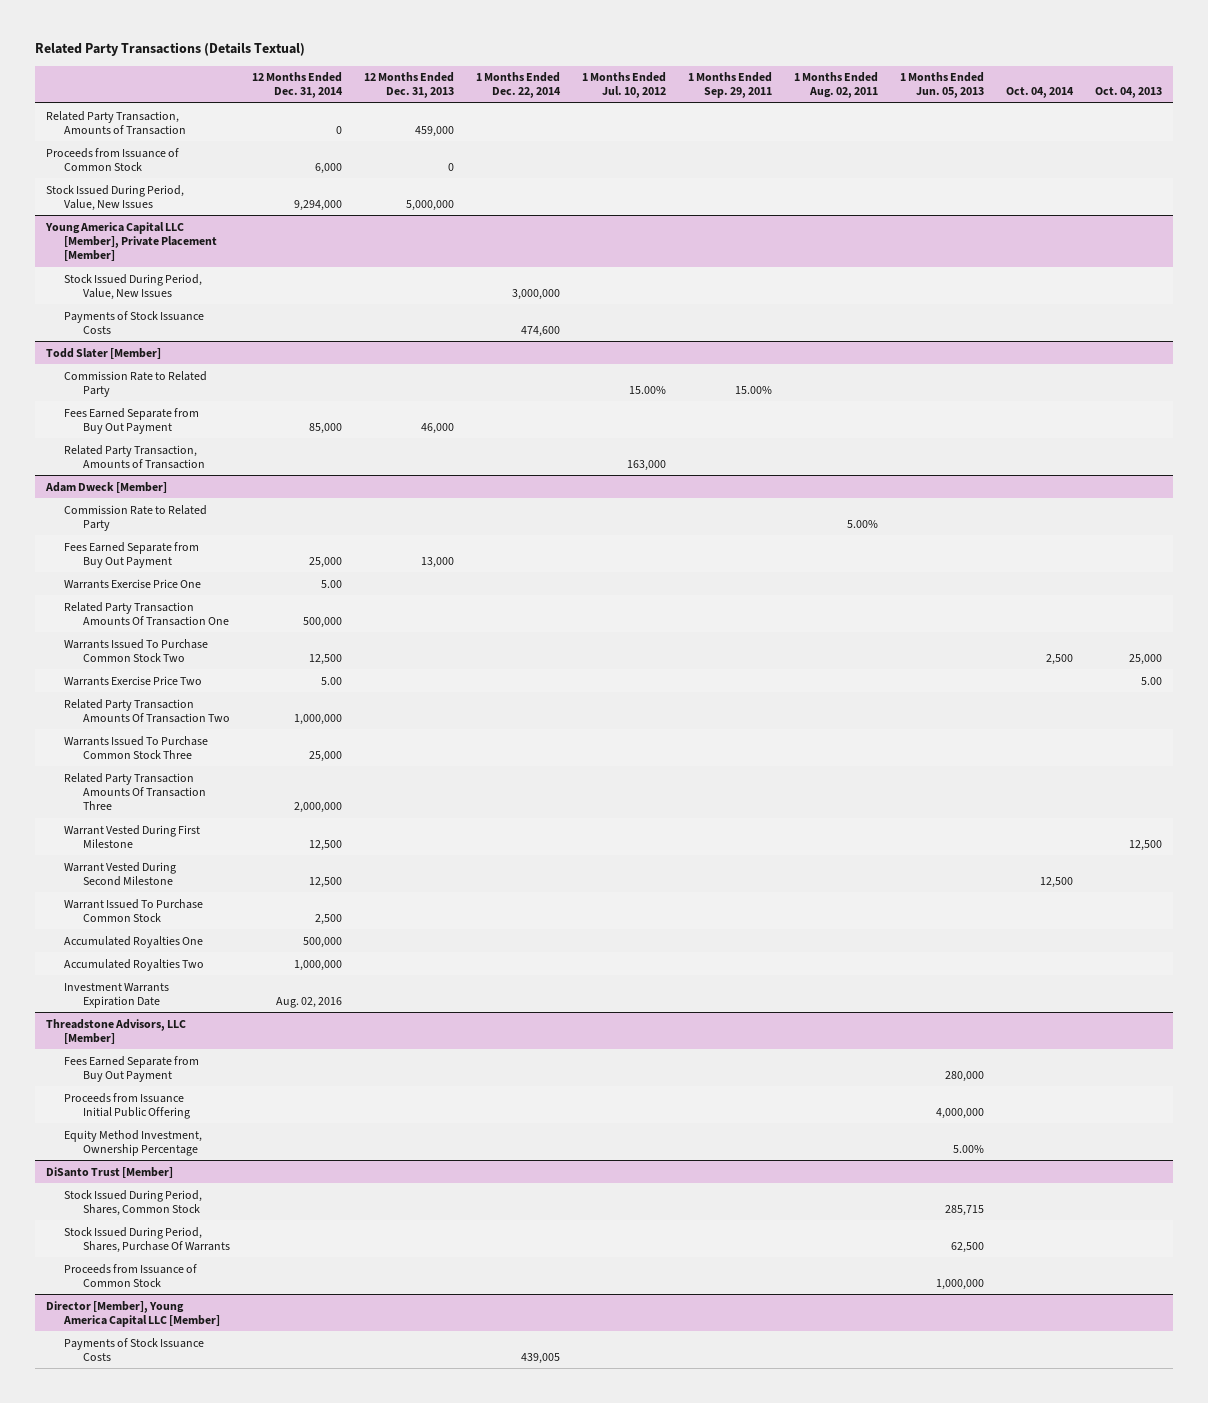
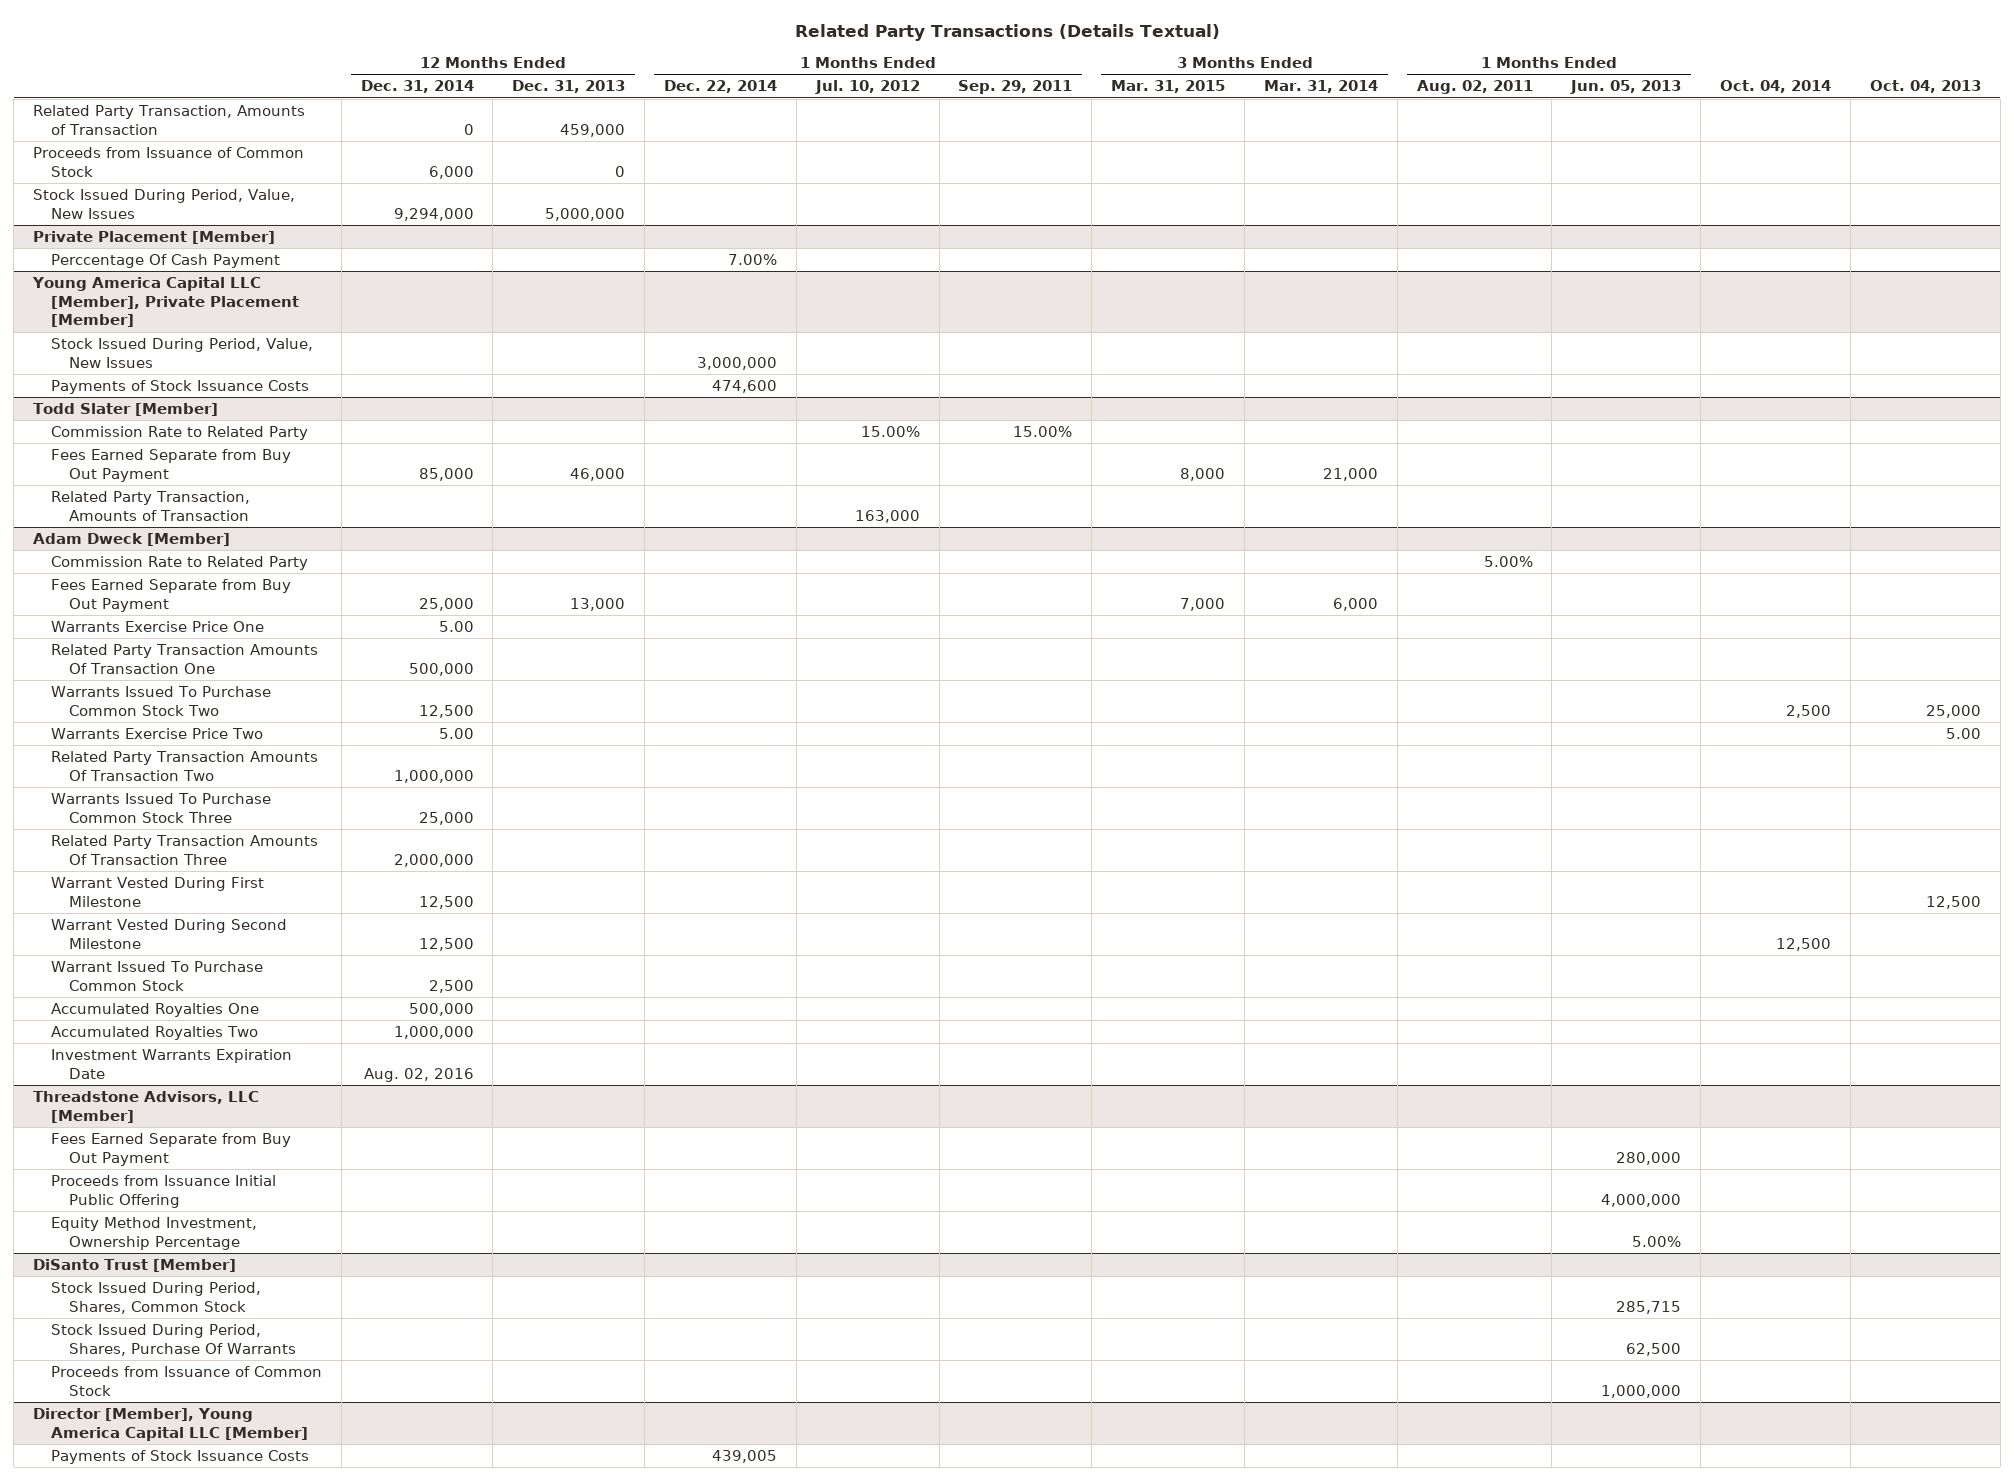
- | 12 Months Ended Dec. 31, 2014 | 12 Months Ended Dec. 31, 2013 | 1 Months Ended Dec. 22, 2014 | 1 Months Ended Jul. 10, 2012 | 1 Months Ended Sep. 29, 2011 | 1 Months Ended Aug. 02, 2011 | 1 Months Ended Jun. 05, 2013 | Oct. 04, 2014 | Oct. 04, 2013
+ | 12 Months Ended Dec. 31, 2014 | 12 Months Ended Dec. 31, 2013 | 1 Months Ended Dec. 22, 2014 | 1 Months Ended Jul. 10, 2012 | 1 Months Ended Sep. 29, 2011 | 3 Months Ended Mar. 31, 2015 | 3 Months Ended Mar. 31, 2014 | 1 Months Ended Aug. 02, 2011 | 1 Months Ended Jun. 05, 2013 | Oct. 04, 2014 | Oct. 04, 2013
+ Private Placement [Member]
+ Perccentage Of Cash Payment | | | 7.00% | | | | | | | |

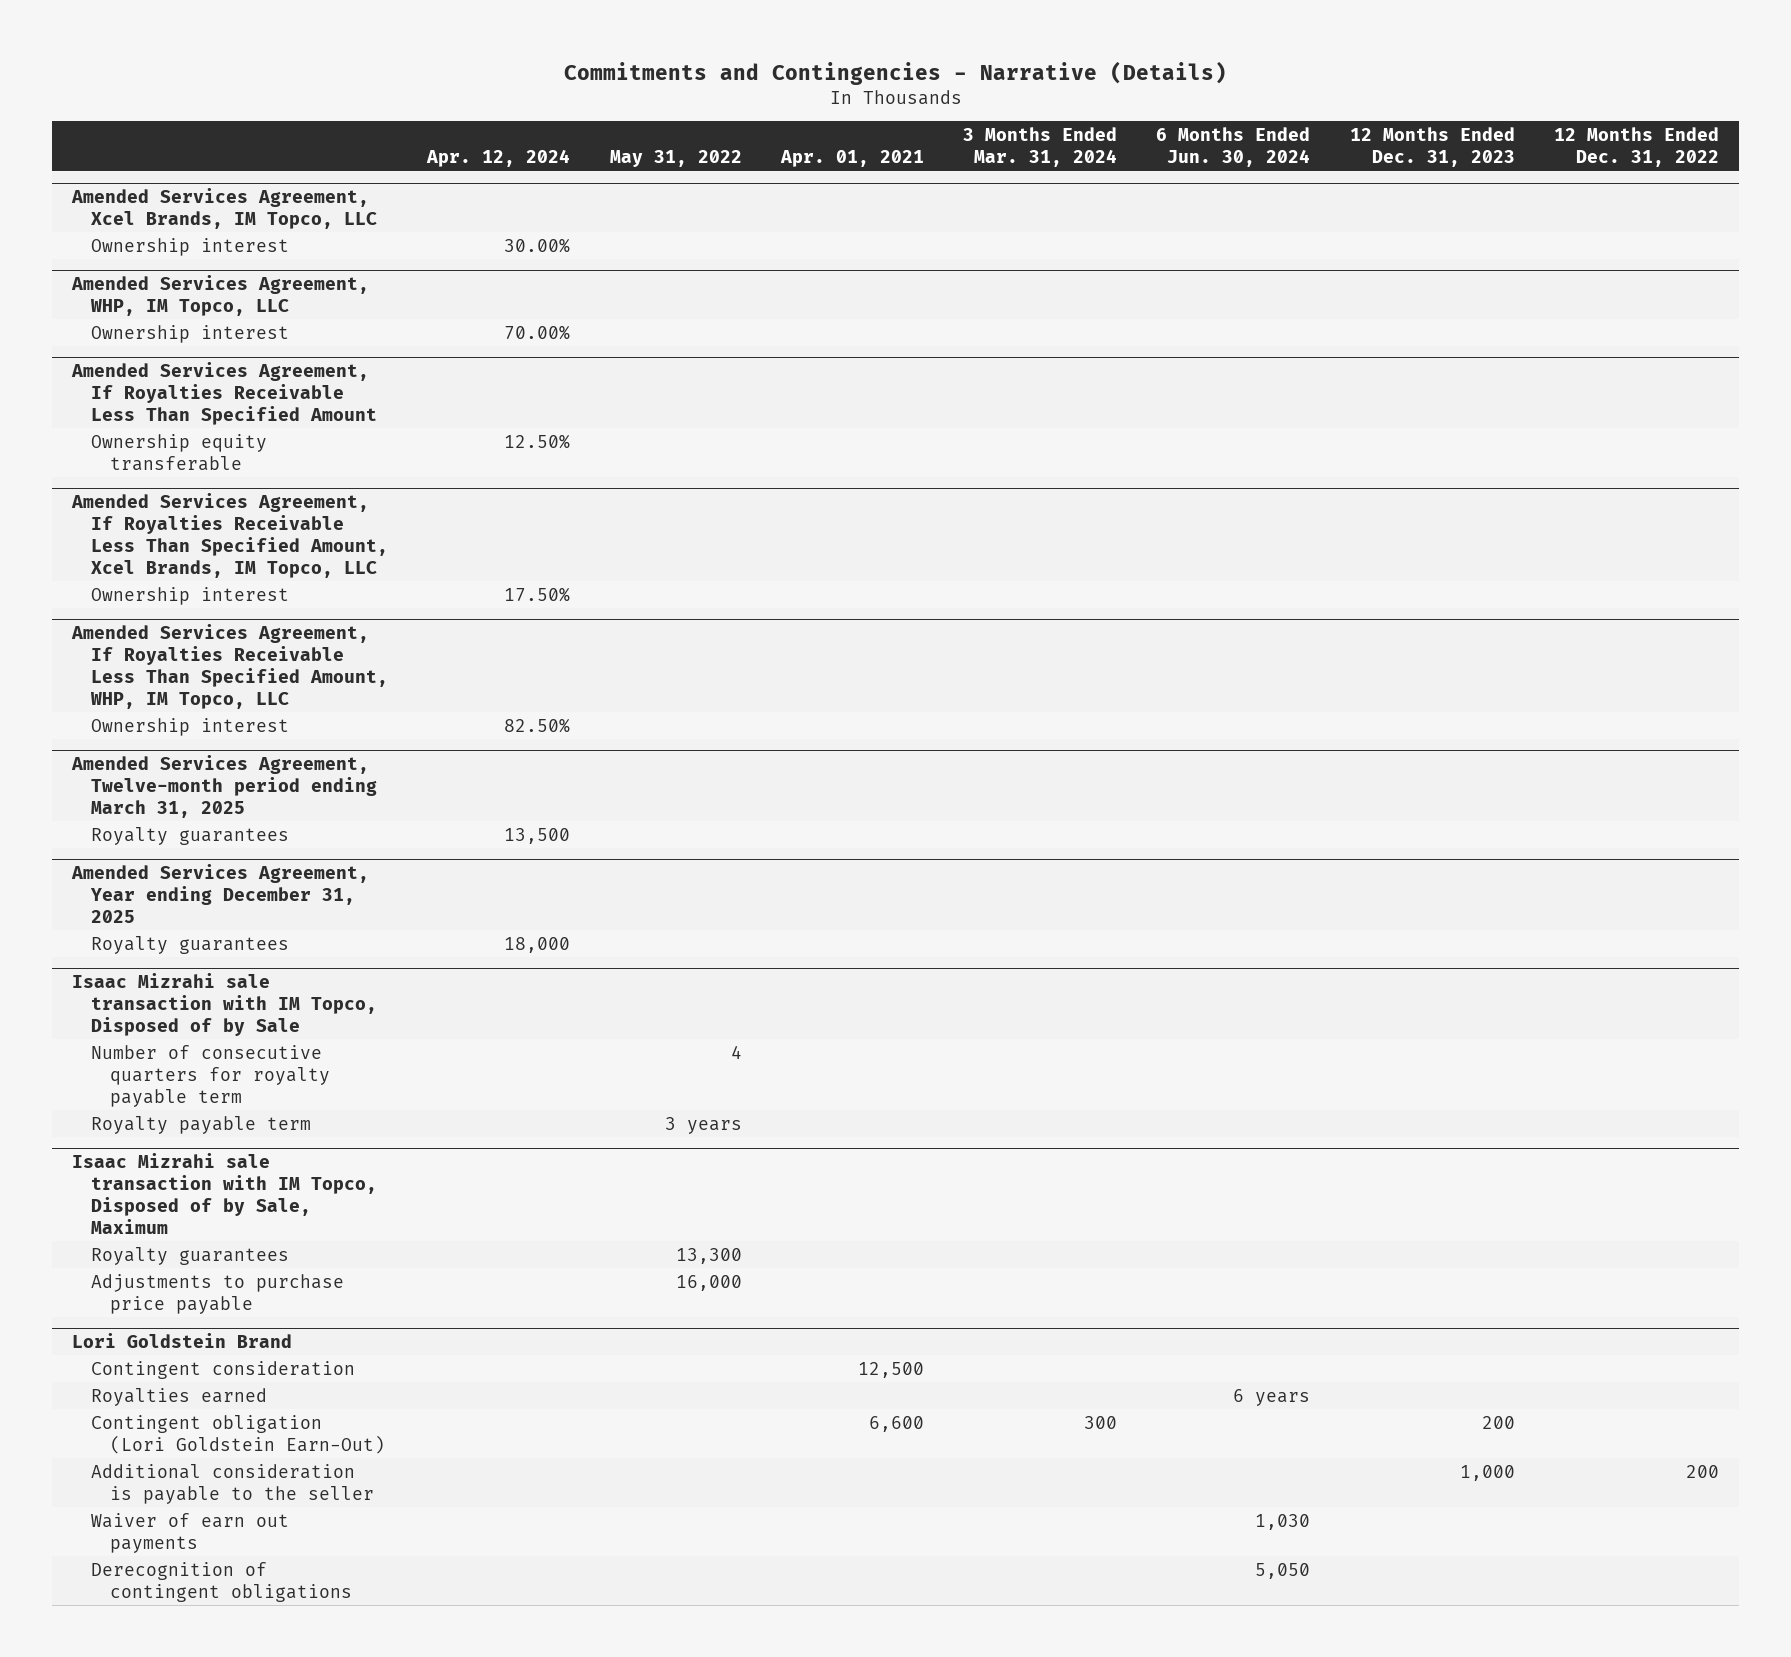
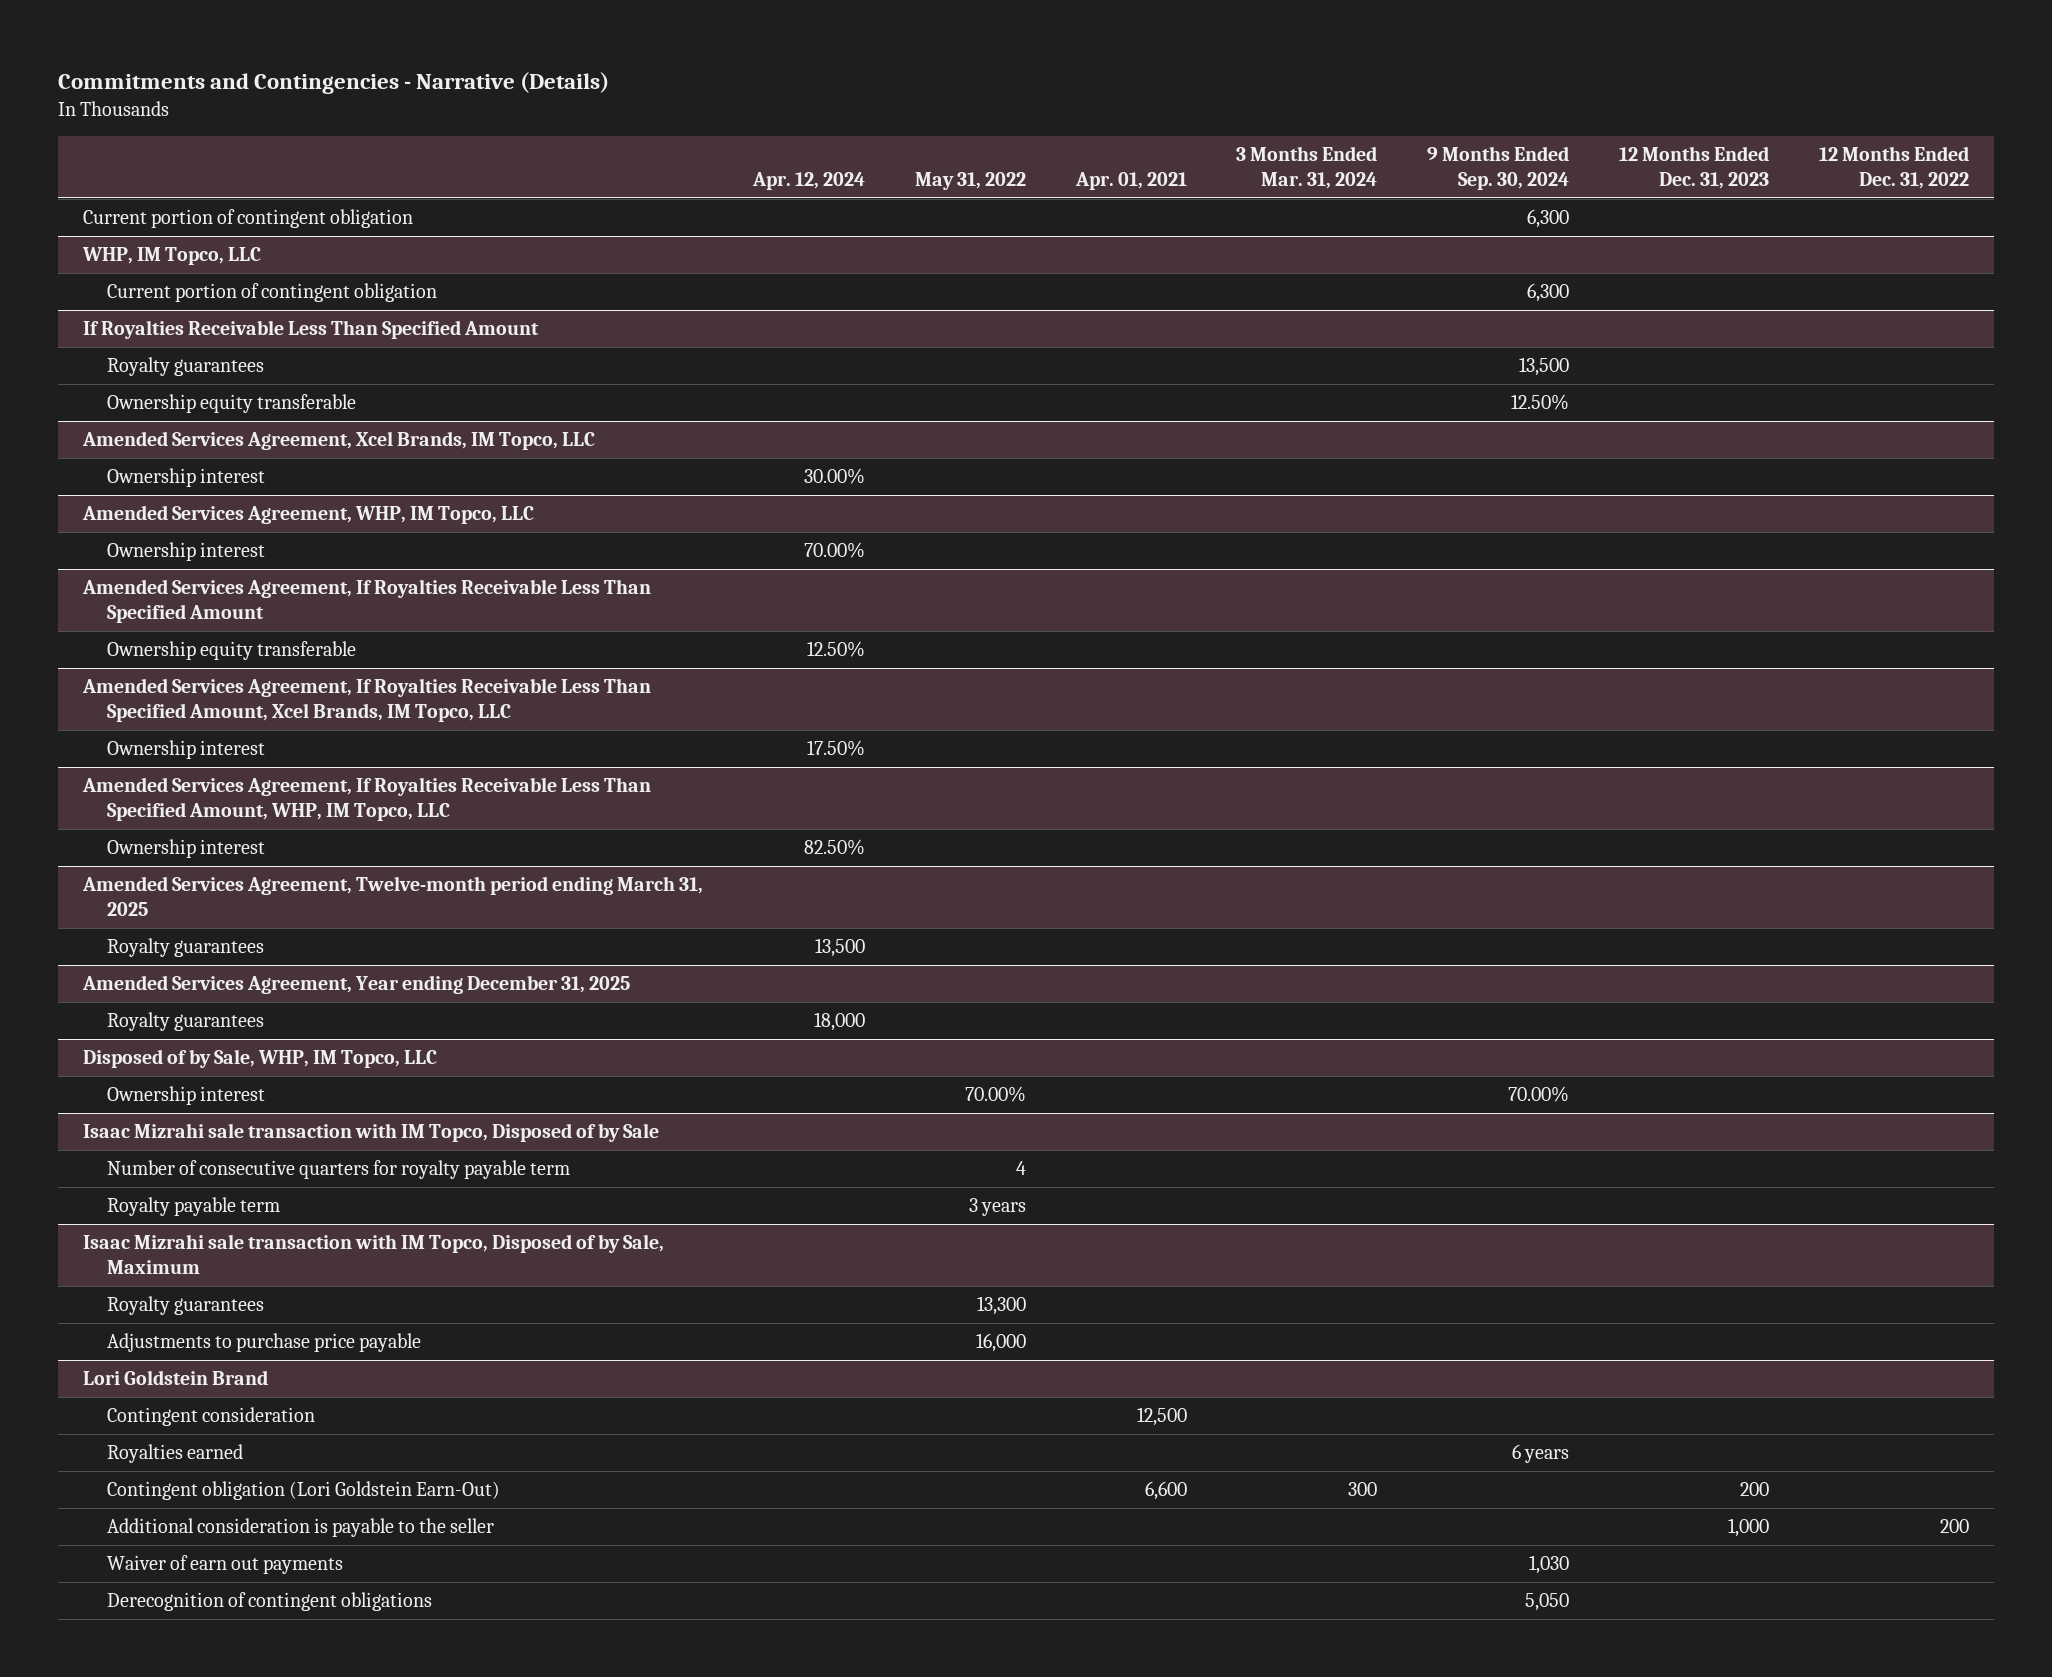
- | Apr. 12, 2024 | May 31, 2022 | Apr. 01, 2021 | 3 Months Ended Mar. 31, 2024 | 6 Months Ended Jun. 30, 2024 | 12 Months Ended Dec. 31, 2023 | 12 Months Ended Dec. 31, 2022
+ | Apr. 12, 2024 | May 31, 2022 | Apr. 01, 2021 | 3 Months Ended Mar. 31, 2024 | 9 Months Ended Sep. 30, 2024 | 12 Months Ended Dec. 31, 2023 | 12 Months Ended Dec. 31, 2022
+ Current portion of contingent obligation | | | | | 6,300 | |
+ WHP, IM Topco, LLC
+ Current portion of contingent obligation | | | | | 6,300 | |
+ If Royalties Receivable Less Than Specified Amount
+ Royalty guarantees | | | | | 13,500 | |
+ Ownership equity transferable | | | | | 12.50% | |
+ Disposed of by Sale, WHP, IM Topco, LLC
+ Ownership interest | | 70.00% | | | 70.00% | |

